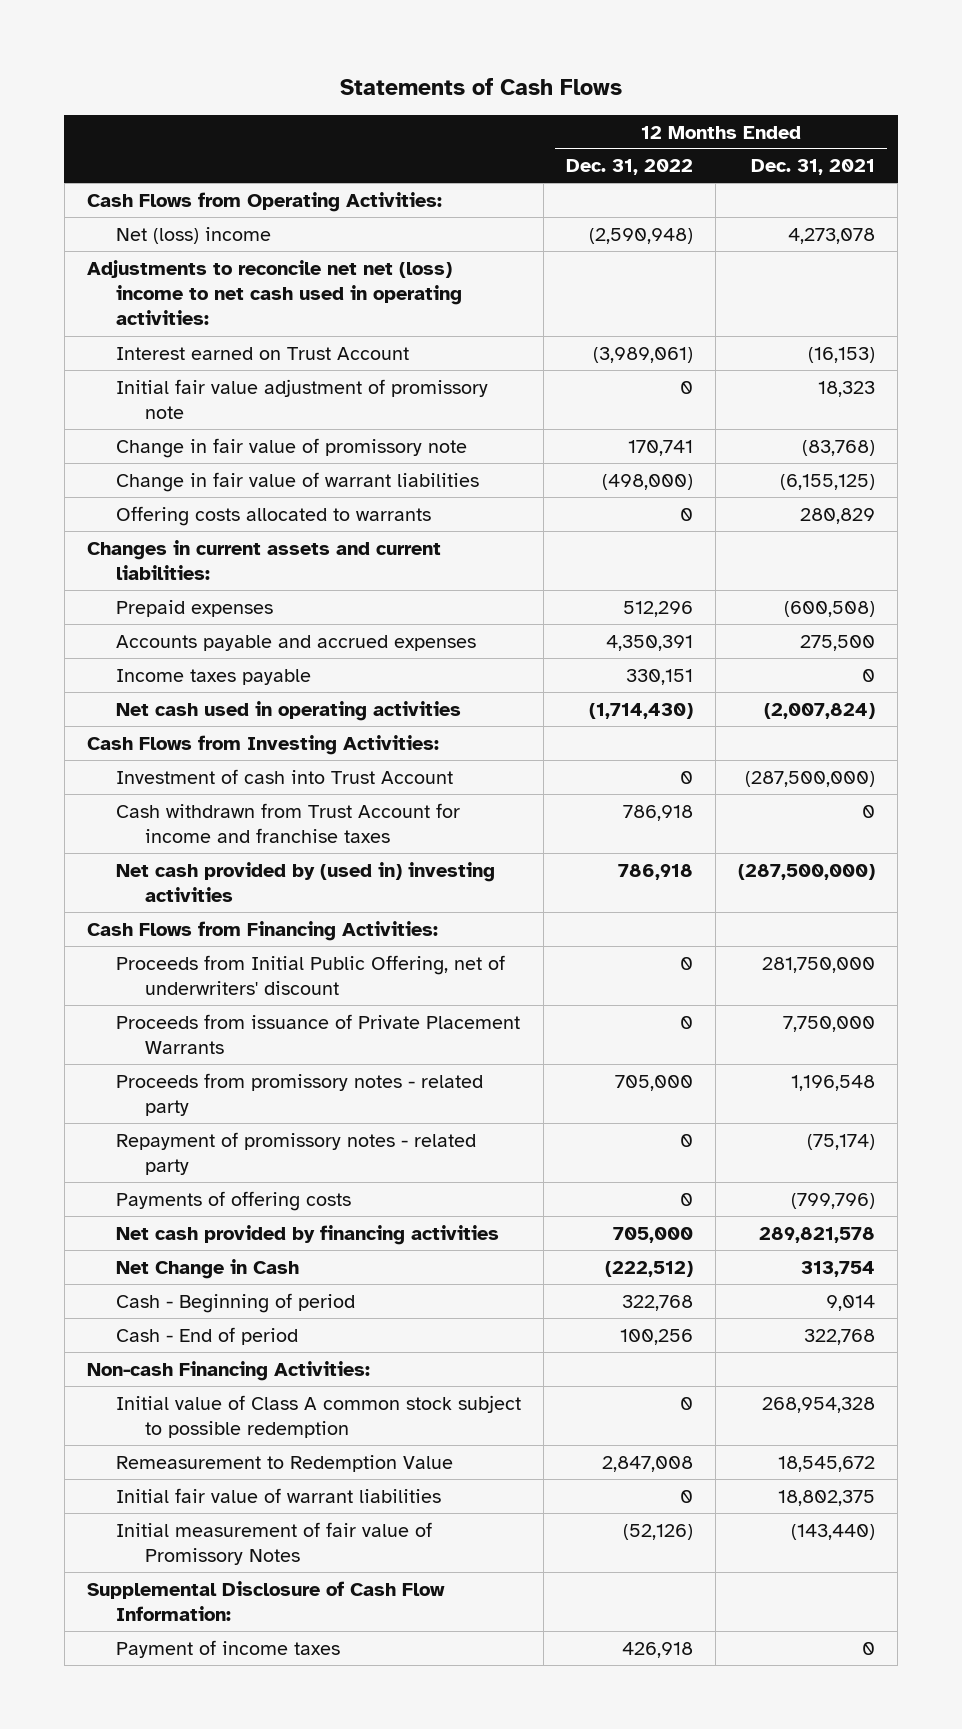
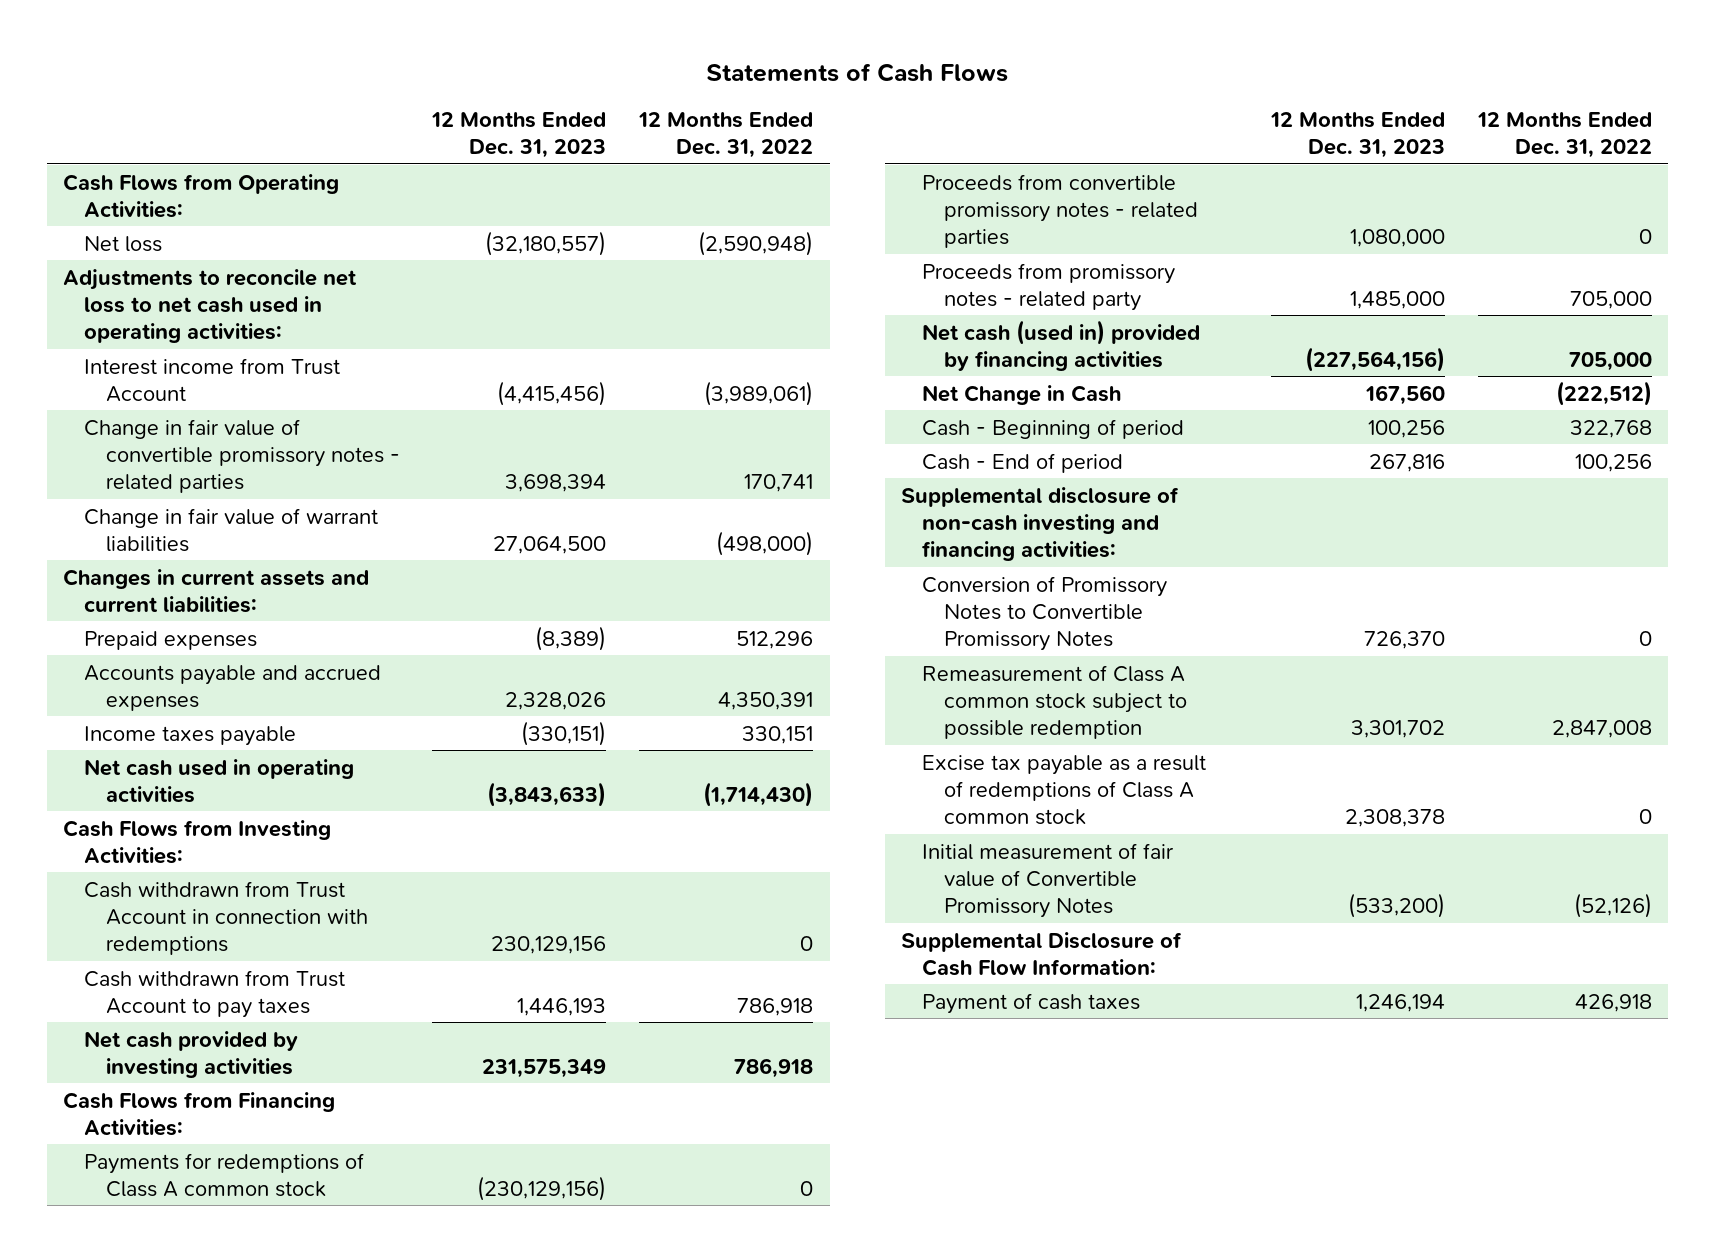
- | 12 Months Ended Dec. 31, 2022 | 12 Months Ended Dec. 31, 2021
+ | 12 Months Ended Dec. 31, 2023 | 12 Months Ended Dec. 31, 2022
- Net (loss) income | (2,590,948) | 4,273,078
- Adjustments to reconcile net net (loss) income to net cash used in operating activities:
- Interest earned on Trust Account | (3,989,061) | (16,153)
- Initial fair value adjustment of promissory note | 0 | 18,323
- Change in fair value of promissory note | 170,741 | (83,768)
+ Net loss | (32,180,557) | (2,590,948)
+ Adjustments to reconcile net loss to net cash used in operating activities:
+ Interest income from Trust Account | (4,415,456) | (3,989,061)
+ Change in fair value of convertible promissory notes - related parties | 3,698,394 | 170,741
- Offering costs allocated to warrants | 0 | 280,829
- Investment of cash into Trust Account | 0 | (287,500,000)
- Cash withdrawn from Trust Account for income and franchise taxes | 786,918 | 0
- Net cash provided by (used in) investing activities | 786,918 | (287,500,000)
+ Cash withdrawn from Trust Account in connection with redemptions | 230,129,156 | 0
+ Cash withdrawn from Trust Account to pay taxes | 1,446,193 | 786,918
+ Net cash provided by investing activities | 231,575,349 | 786,918
- Proceeds from Initial Public Offering, net of underwriters' discount | 0 | 281,750,000
- Proceeds from issuance of Private Placement Warrants | 0 | 7,750,000
+ Payments for redemptions of Class A common stock | (230,129,156) | 0
+ Proceeds from convertible promissory notes - related parties | 1,080,000 | 0
- Repayment of promissory notes - related party | 0 | (75,174)
- Payments of offering costs | 0 | (799,796)
- Net cash provided by financing activities | 705,000 | 289,821,578
+ Net cash (used in) provided by financing activities | (227,564,156) | 705,000
- Non-cash Financing Activities:
- Initial value of Class A common stock subject to possible redemption | 0 | 268,954,328
- Remeasurement to Redemption Value | 2,847,008 | 18,545,672
- Initial fair value of warrant liabilities | 0 | 18,802,375
- Initial measurement of fair value of Promissory Notes | (52,126) | (143,440)
+ Supplemental disclosure of non-cash investing and financing activities:
+ Conversion of Promissory Notes to Convertible Promissory Notes | 726,370 | 0
+ Remeasurement of Class A common stock subject to possible redemption | 3,301,702 | 2,847,008
+ Excise tax payable as a result of redemptions of Class A common stock | 2,308,378 | 0
+ Initial measurement of fair value of Convertible Promissory Notes | (533,200) | (52,126)
- Payment of income taxes | 426,918 | 0
+ Payment of cash taxes | 1,246,194 | 426,918

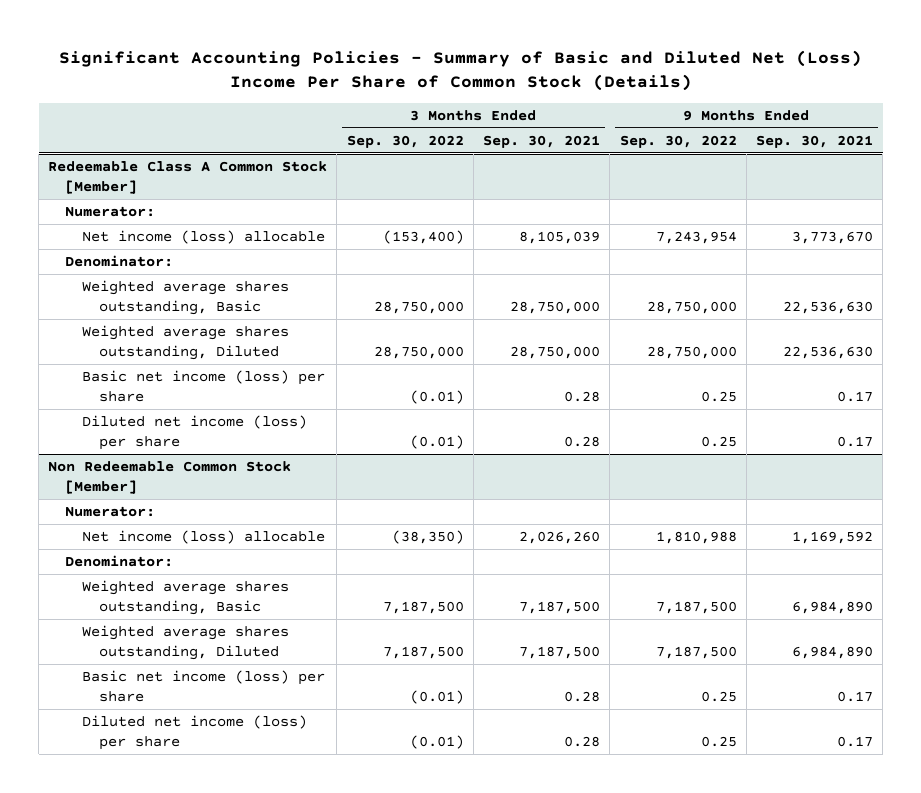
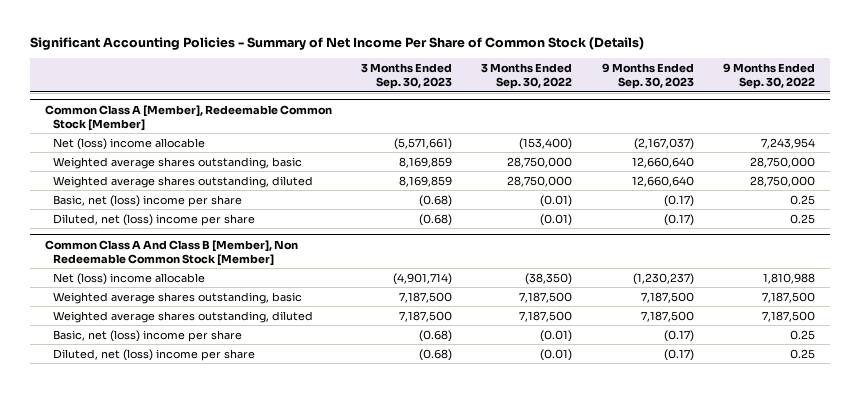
- Significant Accounting Policies - Summary of Basic and Diluted Net (Loss) Income Per Share of Common Stock (Details)
+ Significant Accounting Policies - Summary of Net Income Per Share of Common Stock (Details)
- | 3 Months Ended Sep. 30, 2022 | 3 Months Ended Sep. 30, 2021 | 9 Months Ended Sep. 30, 2022 | 9 Months Ended Sep. 30, 2021
+ | 3 Months Ended Sep. 30, 2023 | 3 Months Ended Sep. 30, 2022 | 9 Months Ended Sep. 30, 2023 | 9 Months Ended Sep. 30, 2022
- Redeemable Class A Common Stock [Member]
- Numerator:
- Net income (loss) allocable | (153,400) | 8,105,039 | 7,243,954 | 3,773,670
- Denominator:
- Weighted average shares outstanding, Basic | 28,750,000 | 28,750,000 | 28,750,000 | 22,536,630
- Weighted average shares outstanding, Diluted | 28,750,000 | 28,750,000 | 28,750,000 | 22,536,630
- Basic net income (loss) per share | (0.01) | 0.28 | 0.25 | 0.17
- Diluted net income (loss) per share | (0.01) | 0.28 | 0.25 | 0.17
- Non Redeemable Common Stock [Member]
- Numerator:
- Net income (loss) allocable | (38,350) | 2,026,260 | 1,810,988 | 1,169,592
- Denominator:
- Weighted average shares outstanding, Basic | 7,187,500 | 7,187,500 | 7,187,500 | 6,984,890
- Weighted average shares outstanding, Diluted | 7,187,500 | 7,187,500 | 7,187,500 | 6,984,890
- Basic net income (loss) per share | (0.01) | 0.28 | 0.25 | 0.17
- Diluted net income (loss) per share | (0.01) | 0.28 | 0.25 | 0.17
+ Common Class A [Member], Redeemable Common Stock [Member]
+ Net (loss) income allocable | (5,571,661) | (153,400) | (2,167,037) | 7,243,954
+ Weighted average shares outstanding, basic | 8,169,859 | 28,750,000 | 12,660,640 | 28,750,000
+ Weighted average shares outstanding, diluted | 8,169,859 | 28,750,000 | 12,660,640 | 28,750,000
+ Basic, net (loss) income per share | (0.68) | (0.01) | (0.17) | 0.25
+ Diluted, net (loss) income per share | (0.68) | (0.01) | (0.17) | 0.25
+ Common Class A And Class B [Member], Non Redeemable Common Stock [Member]
+ Net (loss) income allocable | (4,901,714) | (38,350) | (1,230,237) | 1,810,988
+ Weighted average shares outstanding, basic | 7,187,500 | 7,187,500 | 7,187,500 | 7,187,500
+ Weighted average shares outstanding, diluted | 7,187,500 | 7,187,500 | 7,187,500 | 7,187,500
+ Basic, net (loss) income per share | (0.68) | (0.01) | (0.17) | 0.25
+ Diluted, net (loss) income per share | (0.68) | (0.01) | (0.17) | 0.25

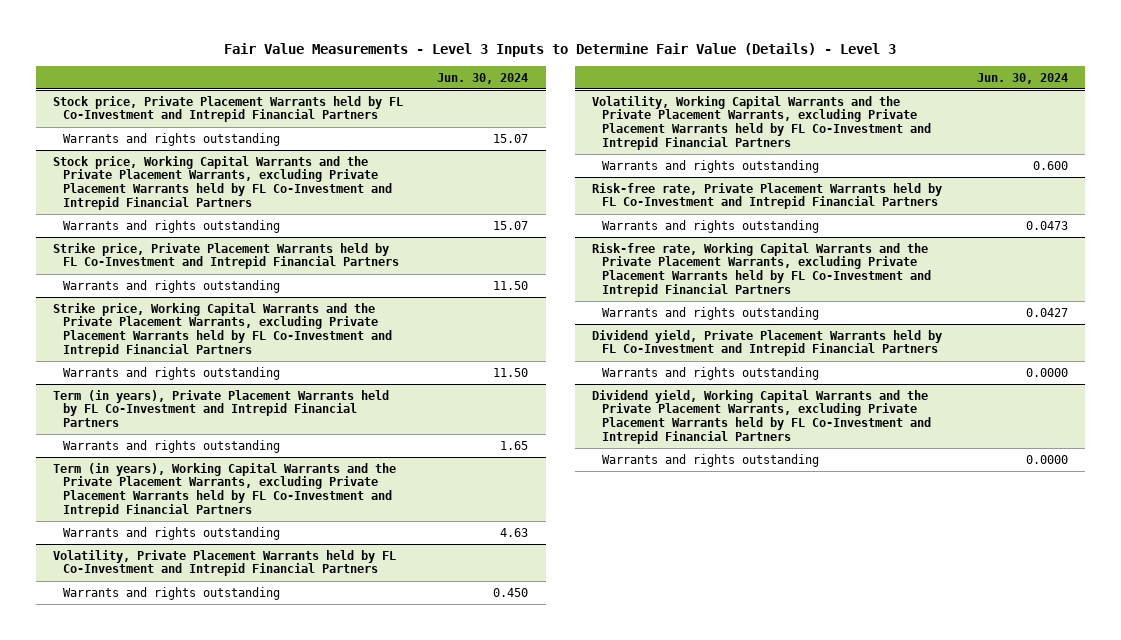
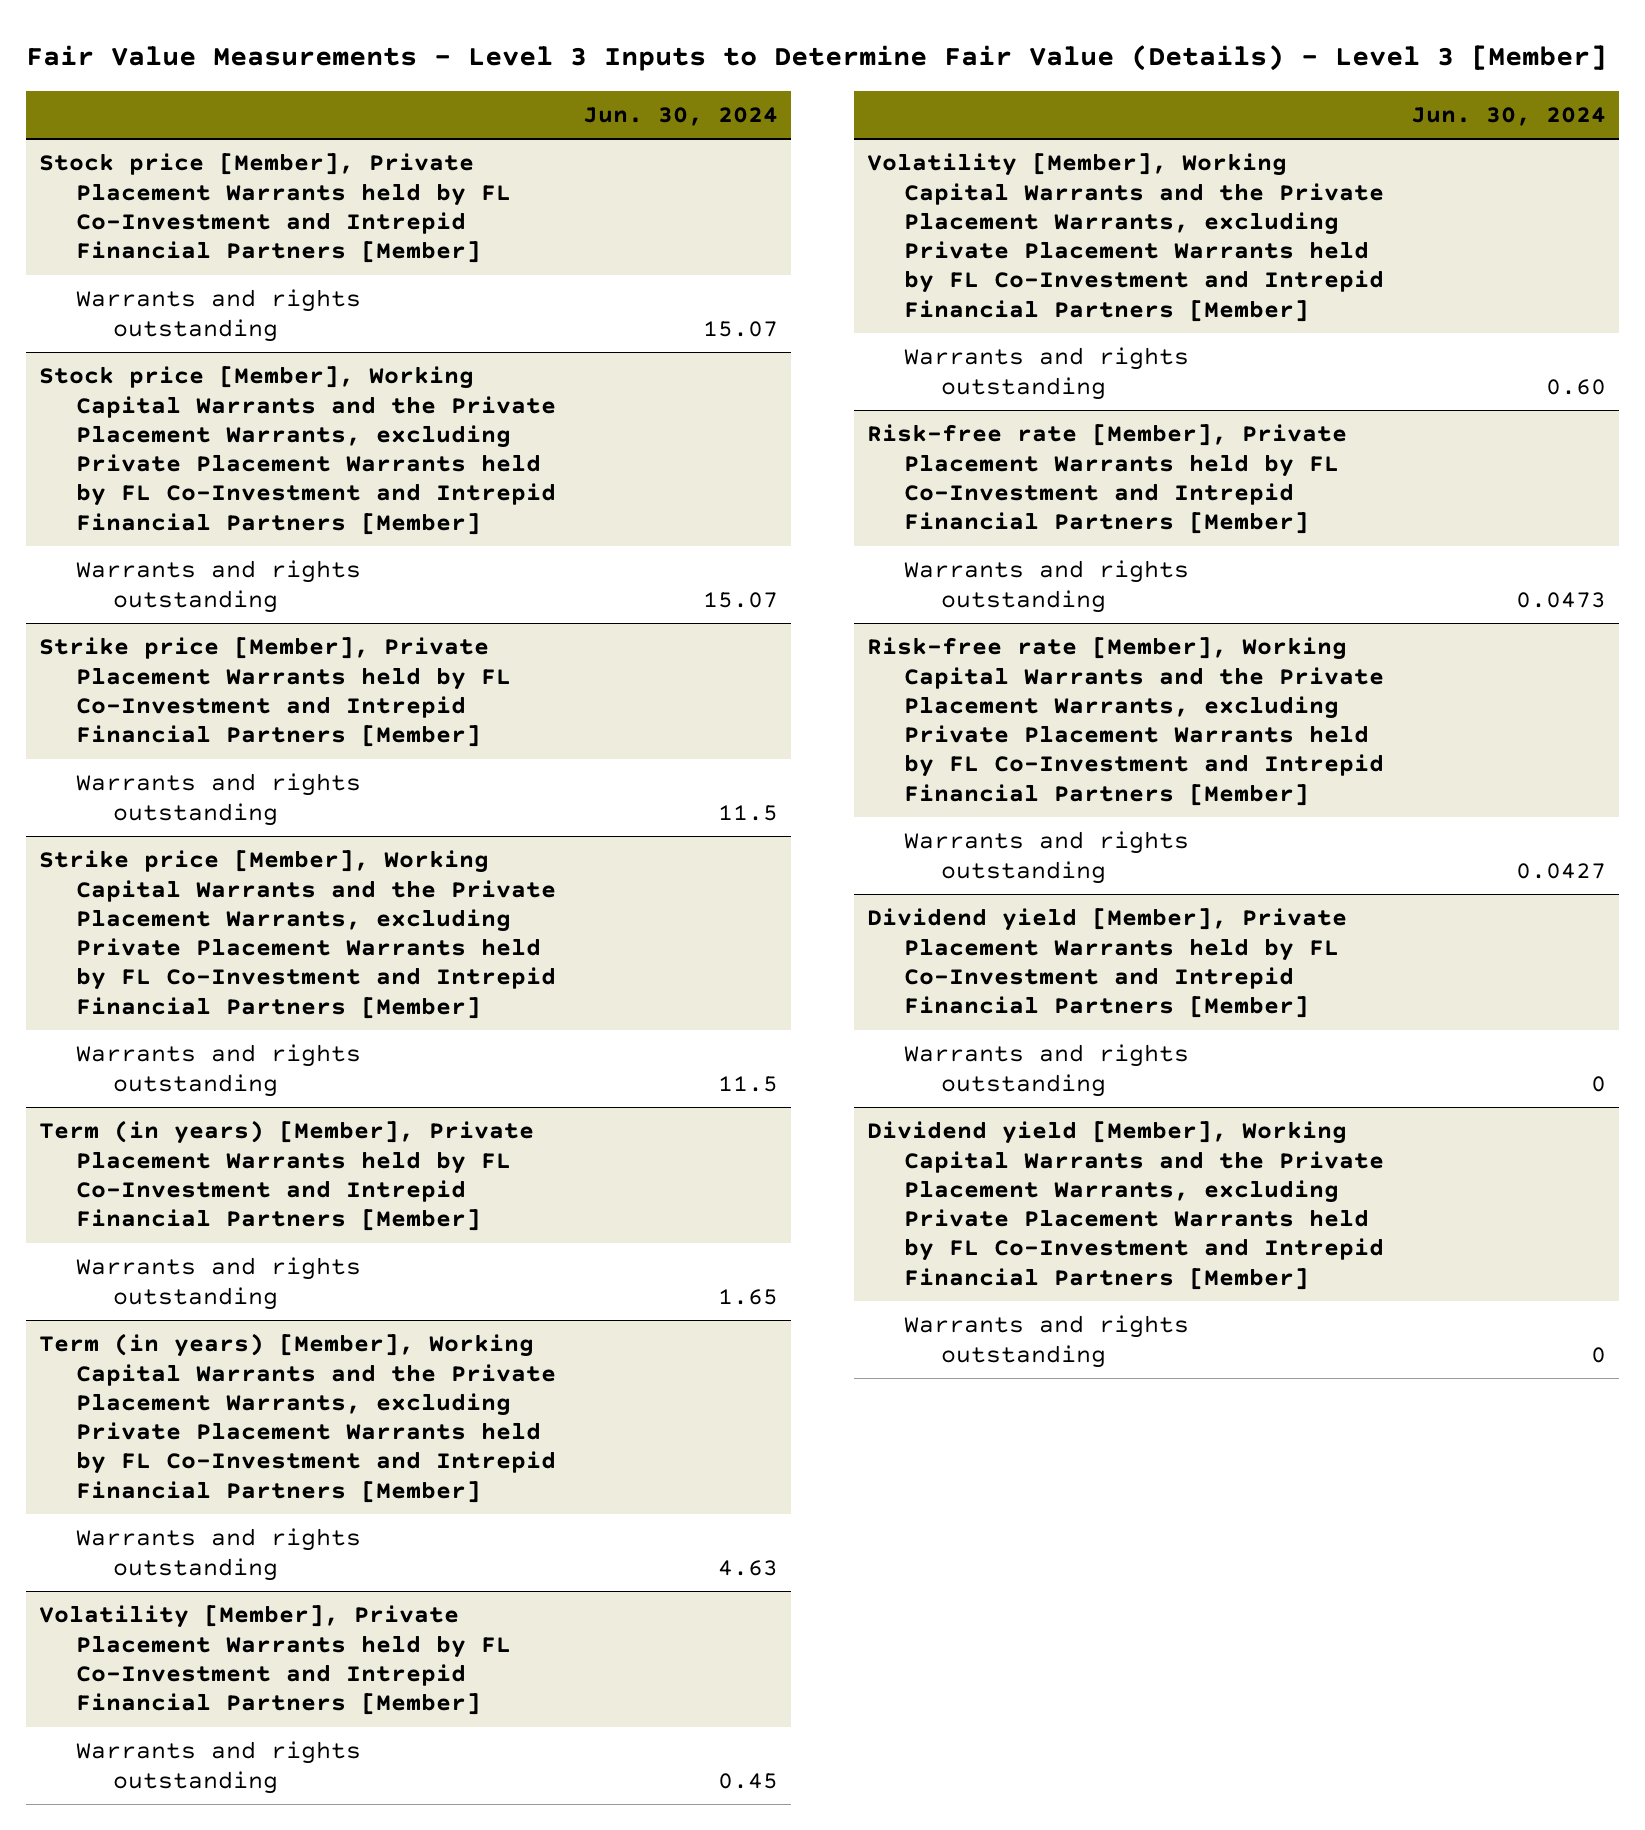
- Fair Value Measurements - Level 3 Inputs to Determine Fair Value (Details) - Level 3
+ Fair Value Measurements - Level 3 Inputs to Determine Fair Value (Details) - Level 3 [Member]
- Stock price, Private Placement Warrants held by FL Co-Investment and Intrepid Financial Partners
+ Stock price [Member], Private Placement Warrants held by FL Co-Investment and Intrepid Financial Partners [Member]
- Stock price, Working Capital Warrants and the Private Placement Warrants, excluding Private Placement Warrants held by FL Co-Investment and Intrepid Financial Partners
+ Stock price [Member], Working Capital Warrants and the Private Placement Warrants, excluding Private Placement Warrants held by FL Co-Investment and Intrepid Financial Partners [Member]
- Strike price, Private Placement Warrants held by FL Co-Investment and Intrepid Financial Partners
- Warrants and rights outstanding | 11.50
- Strike price, Working Capital Warrants and the Private Placement Warrants, excluding Private Placement Warrants held by FL Co-Investment and Intrepid Financial Partners
- Warrants and rights outstanding | 11.50
- Term (in years), Private Placement Warrants held by FL Co-Investment and Intrepid Financial Partners
+ Strike price [Member], Private Placement Warrants held by FL Co-Investment and Intrepid Financial Partners [Member]
+ Warrants and rights outstanding | 11.5
+ Strike price [Member], Working Capital Warrants and the Private Placement Warrants, excluding Private Placement Warrants held by FL Co-Investment and Intrepid Financial Partners [Member]
+ Warrants and rights outstanding | 11.5
+ Term (in years) [Member], Private Placement Warrants held by FL Co-Investment and Intrepid Financial Partners [Member]
- Term (in years), Working Capital Warrants and the Private Placement Warrants, excluding Private Placement Warrants held by FL Co-Investment and Intrepid Financial Partners
+ Term (in years) [Member], Working Capital Warrants and the Private Placement Warrants, excluding Private Placement Warrants held by FL Co-Investment and Intrepid Financial Partners [Member]
- Volatility, Private Placement Warrants held by FL Co-Investment and Intrepid Financial Partners
- Warrants and rights outstanding | 0.450
- Volatility, Working Capital Warrants and the Private Placement Warrants, excluding Private Placement Warrants held by FL Co-Investment and Intrepid Financial Partners
- Warrants and rights outstanding | 0.600
- Risk-free rate, Private Placement Warrants held by FL Co-Investment and Intrepid Financial Partners
+ Volatility [Member], Private Placement Warrants held by FL Co-Investment and Intrepid Financial Partners [Member]
+ Warrants and rights outstanding | 0.45
+ Volatility [Member], Working Capital Warrants and the Private Placement Warrants, excluding Private Placement Warrants held by FL Co-Investment and Intrepid Financial Partners [Member]
+ Warrants and rights outstanding | 0.60
+ Risk-free rate [Member], Private Placement Warrants held by FL Co-Investment and Intrepid Financial Partners [Member]
- Risk-free rate, Working Capital Warrants and the Private Placement Warrants, excluding Private Placement Warrants held by FL Co-Investment and Intrepid Financial Partners
+ Risk-free rate [Member], Working Capital Warrants and the Private Placement Warrants, excluding Private Placement Warrants held by FL Co-Investment and Intrepid Financial Partners [Member]
- Dividend yield, Private Placement Warrants held by FL Co-Investment and Intrepid Financial Partners
- Warrants and rights outstanding | 0.0000
- Dividend yield, Working Capital Warrants and the Private Placement Warrants, excluding Private Placement Warrants held by FL Co-Investment and Intrepid Financial Partners
- Warrants and rights outstanding | 0.0000
+ Dividend yield [Member], Private Placement Warrants held by FL Co-Investment and Intrepid Financial Partners [Member]
+ Warrants and rights outstanding | 0
+ Dividend yield [Member], Working Capital Warrants and the Private Placement Warrants, excluding Private Placement Warrants held by FL Co-Investment and Intrepid Financial Partners [Member]
+ Warrants and rights outstanding | 0

